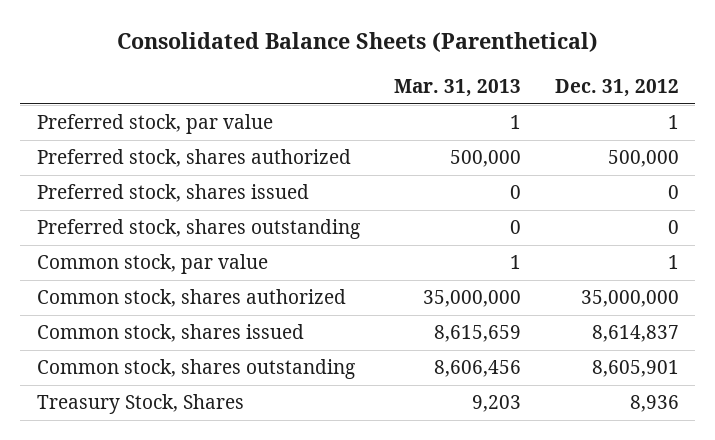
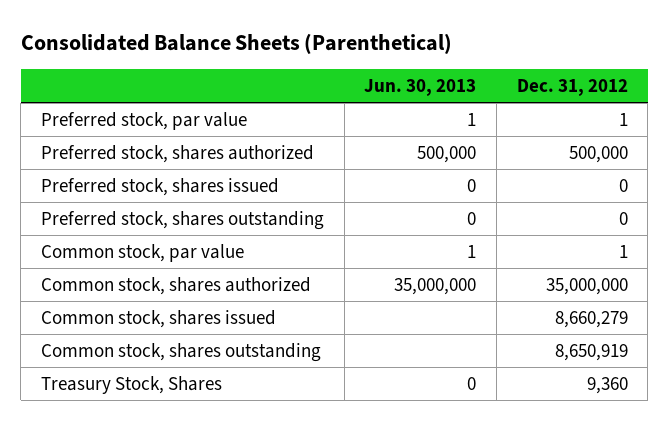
- | Mar. 31, 2013 | Dec. 31, 2012
+ | Jun. 30, 2013 | Dec. 31, 2012
- Common stock, shares issued | 8,615,659 | 8,614,837
- Common stock, shares outstanding | 8,606,456 | 8,605,901
- Treasury Stock, Shares | 9,203 | 8,936
+ Common stock, shares issued | | 8,660,279
+ Common stock, shares outstanding | | 8,650,919
+ Treasury Stock, Shares | 0 | 9,360

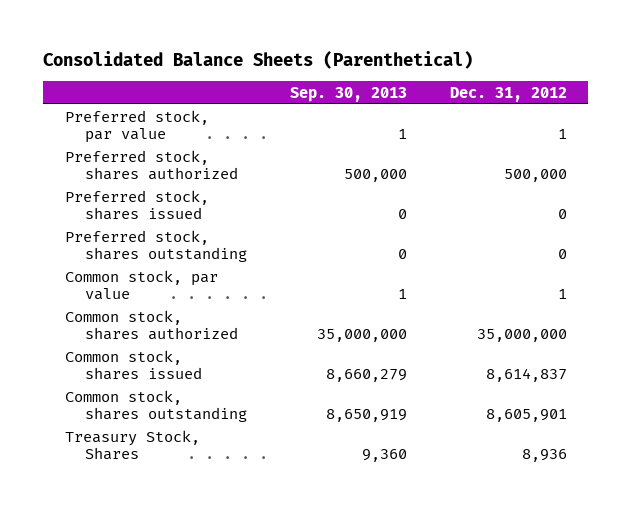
- | Jun. 30, 2013 | Dec. 31, 2012
+ | Sep. 30, 2013 | Dec. 31, 2012
- Common stock, shares issued | | 8,660,279
- Common stock, shares outstanding | | 8,650,919
- Treasury Stock, Shares | 0 | 9,360
+ Common stock, shares issued | 8,660,279 | 8,614,837
+ Common stock, shares outstanding | 8,650,919 | 8,605,901
+ Treasury Stock, Shares | 9,360 | 8,936

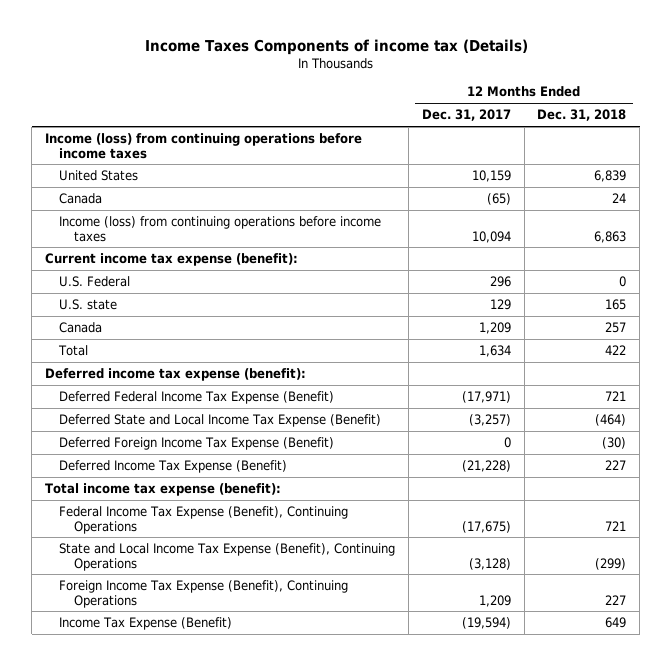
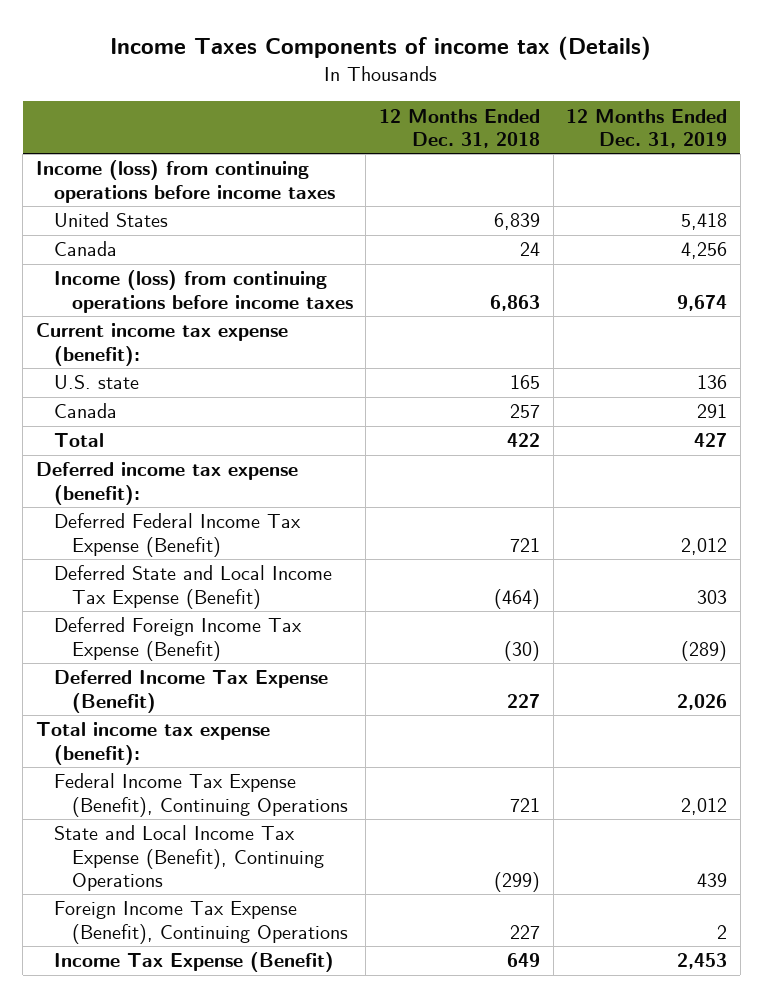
- | 12 Months Ended Dec. 31, 2017 | 12 Months Ended Dec. 31, 2018
+ | 12 Months Ended Dec. 31, 2018 | 12 Months Ended Dec. 31, 2019
- U.S. Federal | 296 | 0

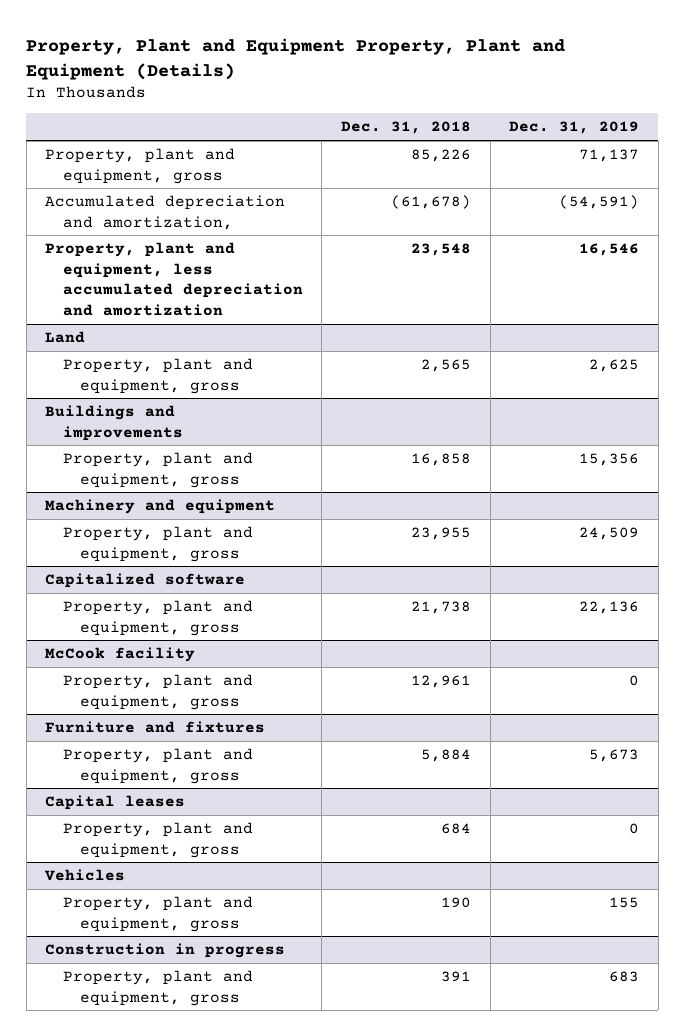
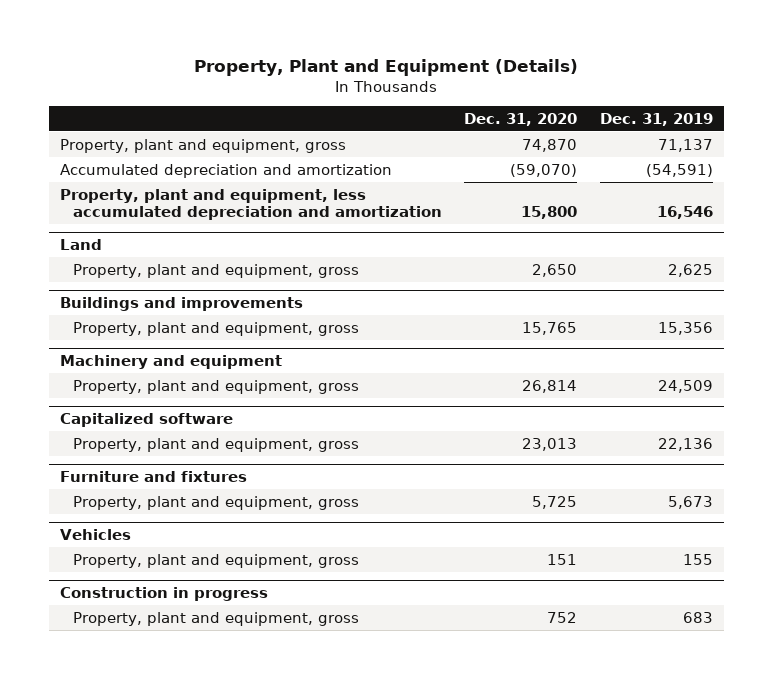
- Property, Plant and Equipment Property, Plant and Equipment (Details)
+ Property, Plant and Equipment (Details)
- | Dec. 31, 2018 | Dec. 31, 2019
+ | Dec. 31, 2020 | Dec. 31, 2019
- Accumulated depreciation and amortization, | (61,678) | (54,591)
+ Accumulated depreciation and amortization | (59,070) | (54,591)
- McCook facility
- Property, plant and equipment, gross | 12,961 | 0
- Capital leases
- Property, plant and equipment, gross | 684 | 0

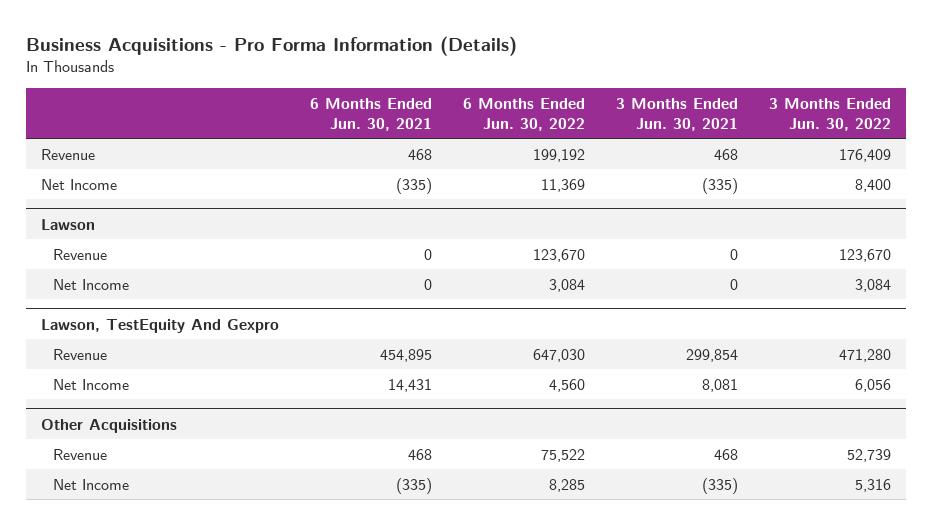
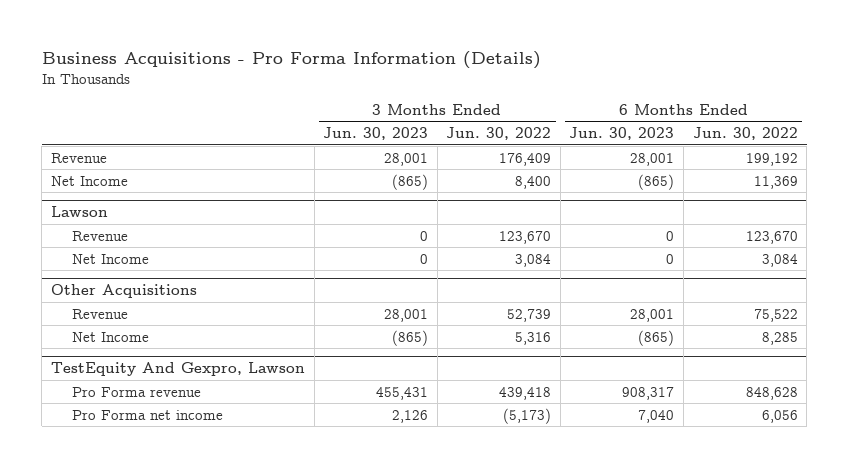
- | 6 Months Ended Jun. 30, 2021 | 6 Months Ended Jun. 30, 2022 | 3 Months Ended Jun. 30, 2021 | 3 Months Ended Jun. 30, 2022
+ | 3 Months Ended Jun. 30, 2023 | 3 Months Ended Jun. 30, 2022 | 6 Months Ended Jun. 30, 2023 | 6 Months Ended Jun. 30, 2022
- Lawson, TestEquity And Gexpro
- Revenue | 454,895 | 647,030 | 299,854 | 471,280
- Net Income | 14,431 | 4,560 | 8,081 | 6,056
+ TestEquity And Gexpro, Lawson
+ Pro Forma revenue | 455,431 | 439,418 | 908,317 | 848,628
+ Pro Forma net income | 2,126 | (5,173) | 7,040 | 6,056

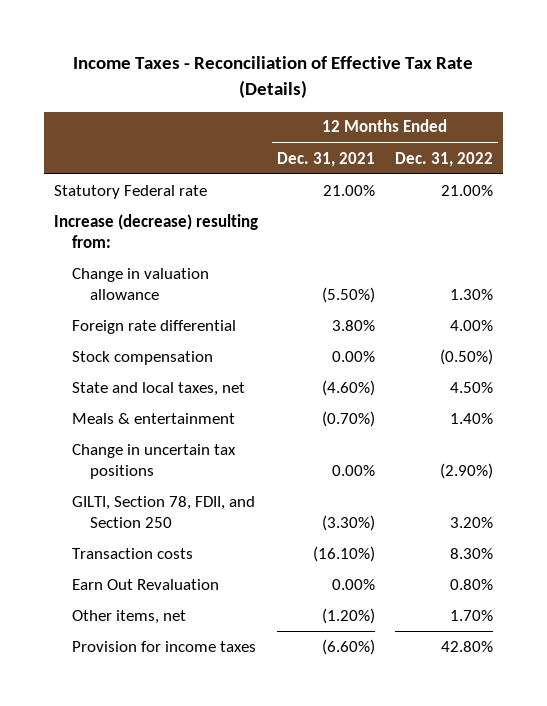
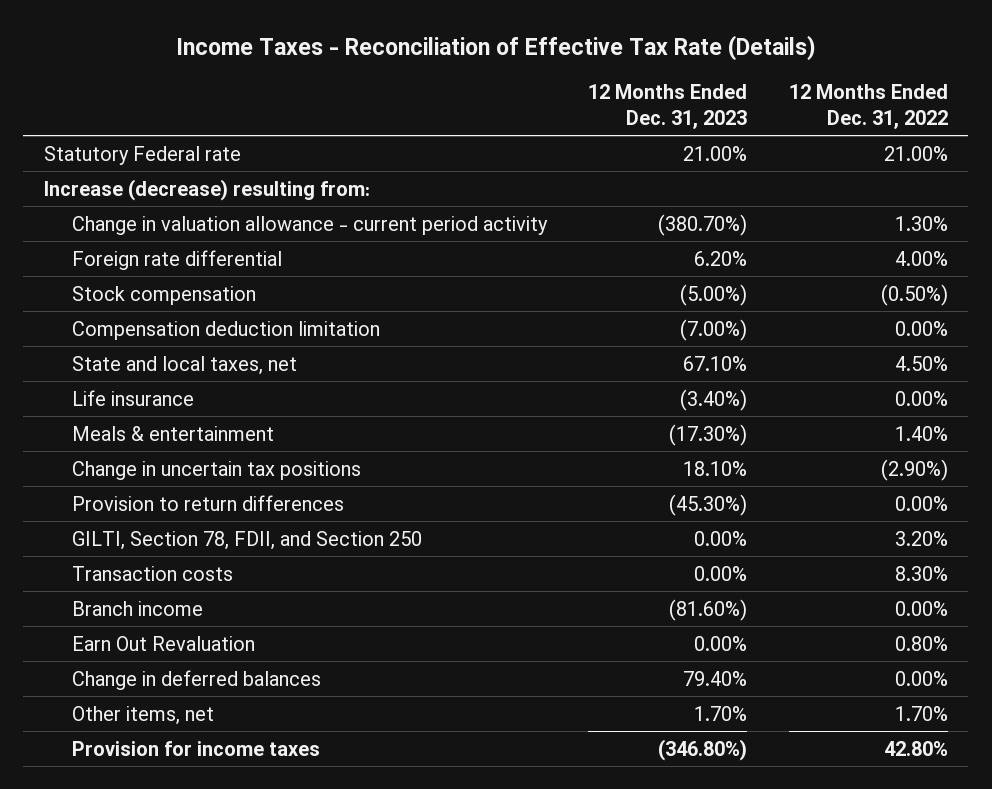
- | 12 Months Ended Dec. 31, 2021 | 12 Months Ended Dec. 31, 2022
+ | 12 Months Ended Dec. 31, 2023 | 12 Months Ended Dec. 31, 2022
- Change in valuation allowance | (5.50%) | 1.30%
+ Change in valuation allowance - current period activity | (380.70%) | 1.30%
+ Compensation deduction limitation | (7.00%) | 0.00%
+ Life insurance | (3.40%) | 0.00%
+ Provision to return differences | (45.30%) | 0.00%
+ Branch income | (81.60%) | 0.00%
+ Change in deferred balances | 79.40% | 0.00%

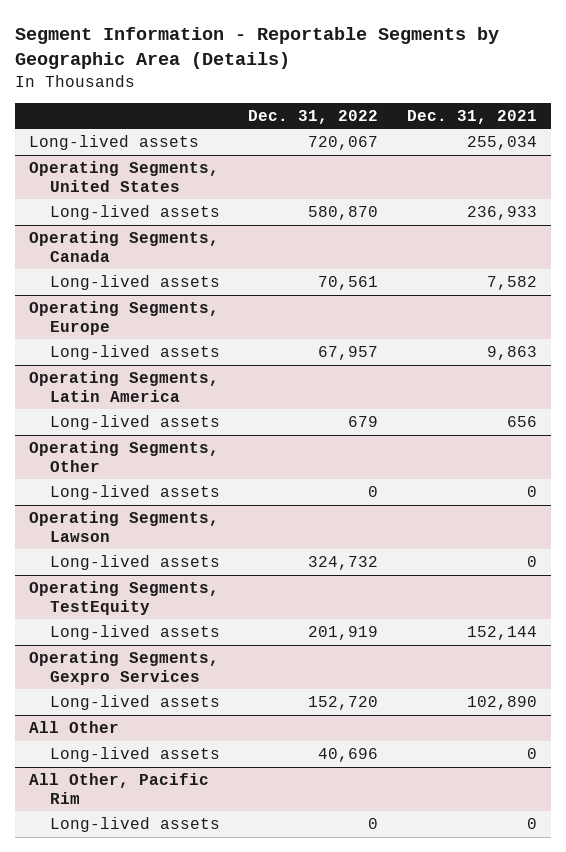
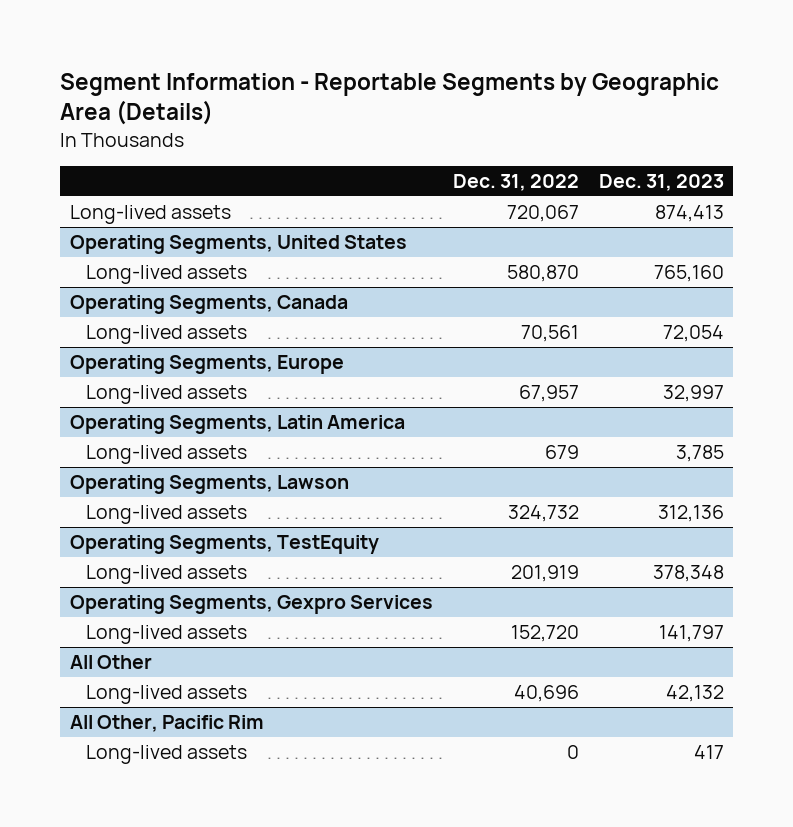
- | Dec. 31, 2022 | Dec. 31, 2021
+ | Dec. 31, 2022 | Dec. 31, 2023
- Operating Segments, Other
- Long-lived assets | 0 | 0

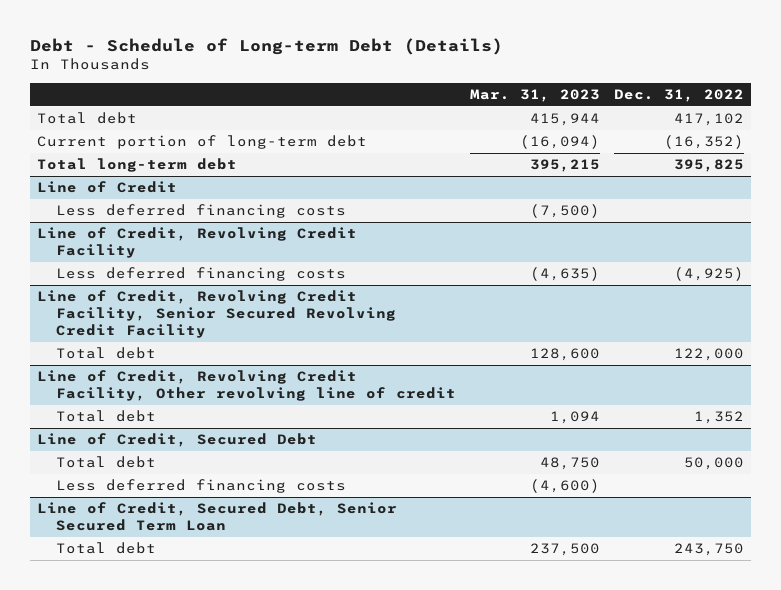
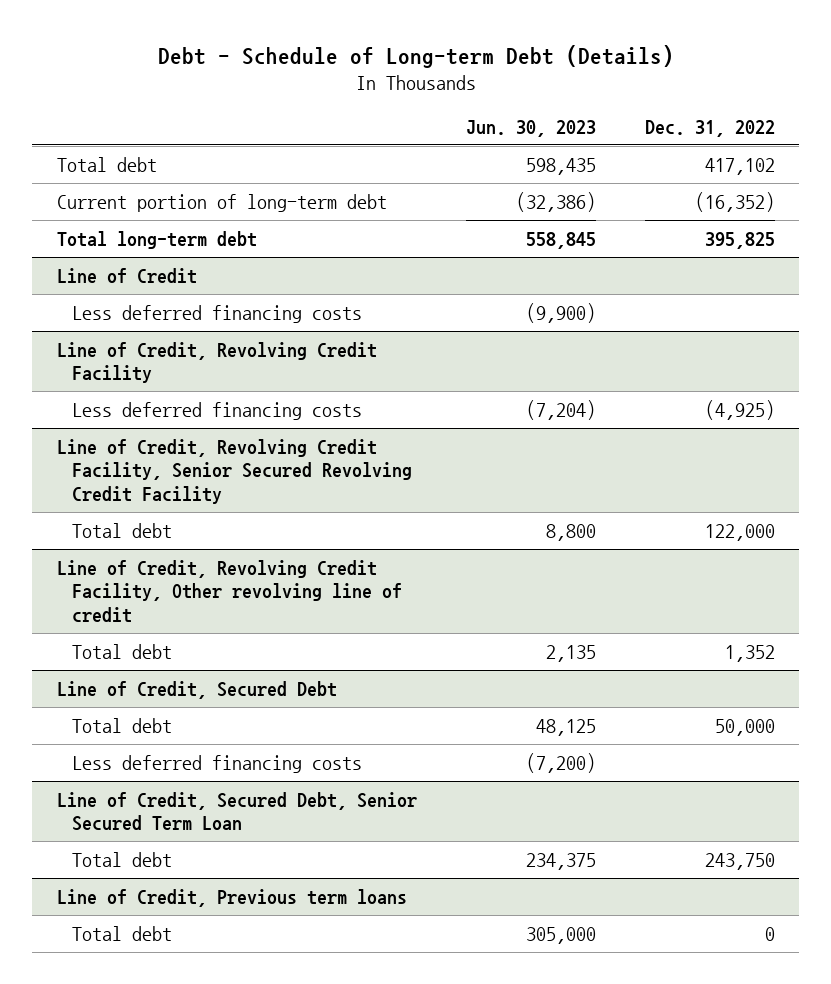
- | Mar. 31, 2023 | Dec. 31, 2022
+ | Jun. 30, 2023 | Dec. 31, 2022
+ Line of Credit, Previous term loans
+ Total debt | 305,000 | 0

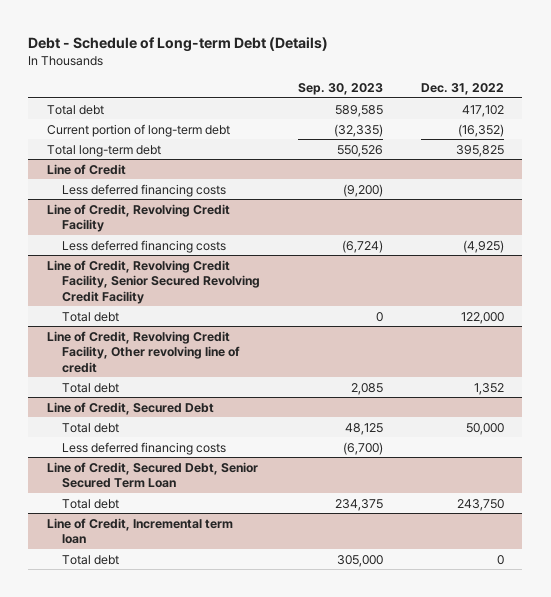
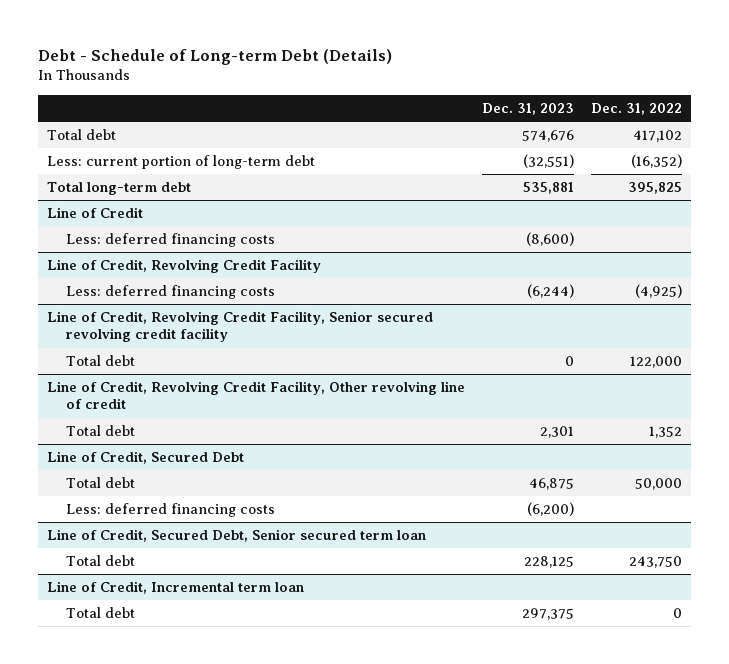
- | Sep. 30, 2023 | Dec. 31, 2022
+ | Dec. 31, 2023 | Dec. 31, 2022
- Current portion of long-term debt | (32,335) | (16,352)
+ Less: current portion of long-term debt | (32,551) | (16,352)
@ Line of Credit
- Less deferred financing costs | (9,200) |
+ Less: deferred financing costs | (8,600) |
@ Line of Credit, Revolving Credit Facility
- Less deferred financing costs | (6,724) | (4,925)
- Line of Credit, Revolving Credit Facility, Senior Secured Revolving Credit Facility
@ Line of Credit, Revolving Credit Facility
+ Less: deferred financing costs | (6,244) | (4,925)
+ Line of Credit, Revolving Credit Facility, Senior secured revolving credit facility
@ Line of Credit, Secured Debt
- Less deferred financing costs | (6,700) |
- Line of Credit, Secured Debt, Senior Secured Term Loan
@ Line of Credit, Secured Debt
+ Less: deferred financing costs | (6,200) |
+ Line of Credit, Secured Debt, Senior secured term loan

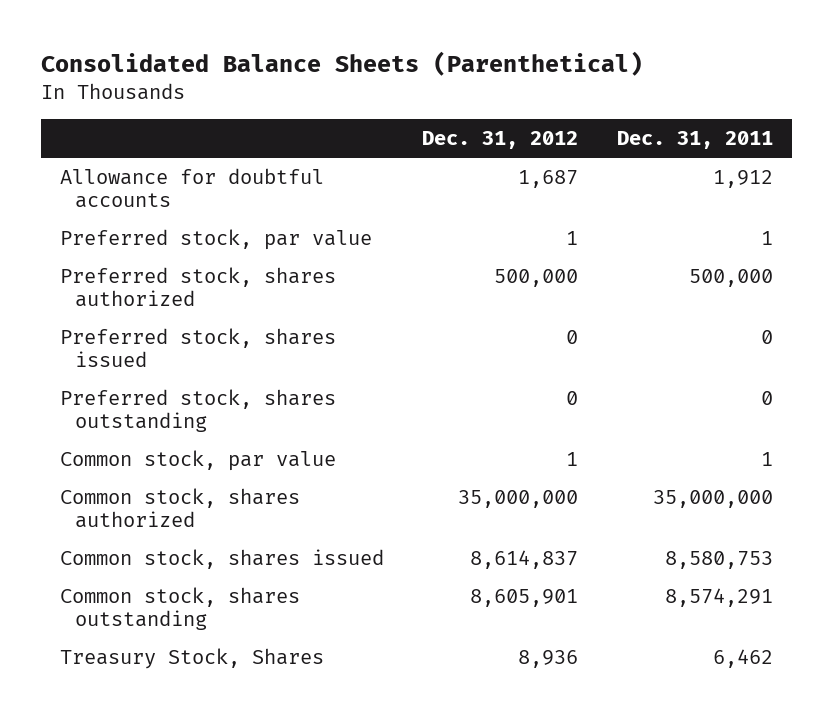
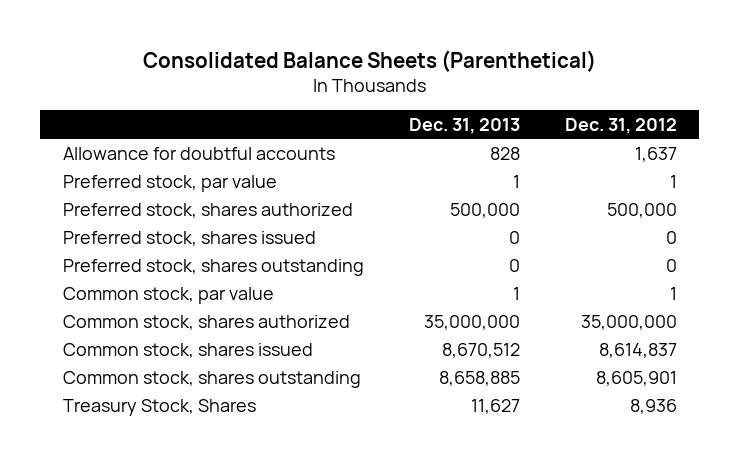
- | Dec. 31, 2012 | Dec. 31, 2011
+ | Dec. 31, 2013 | Dec. 31, 2012
- Allowance for doubtful accounts | 1,687 | 1,912
+ Allowance for doubtful accounts | 828 | 1,637

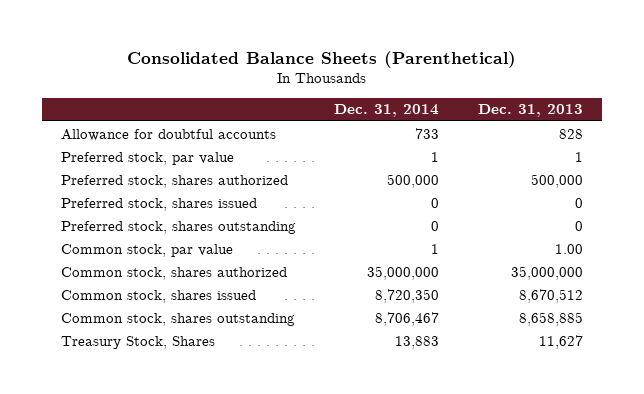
- | Dec. 31, 2013 | Dec. 31, 2012
+ | Dec. 31, 2014 | Dec. 31, 2013
- Common stock, par value | 1 | 1
+ Common stock, par value | 1 | 1.00

